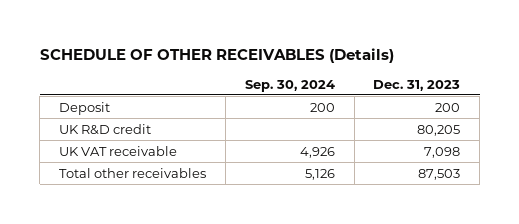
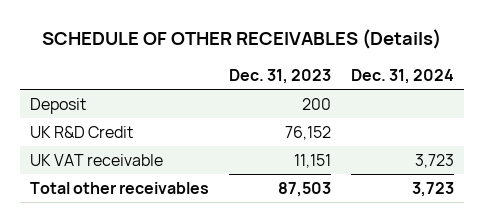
- | Sep. 30, 2024 | Dec. 31, 2023
+ | Dec. 31, 2023 | Dec. 31, 2024
- UK R&D credit | | 80,205
- UK VAT receivable | 4,926 | 7,098
+ UK R&D Credit | 76,152 |
+ UK VAT receivable | 11,151 | 3,723

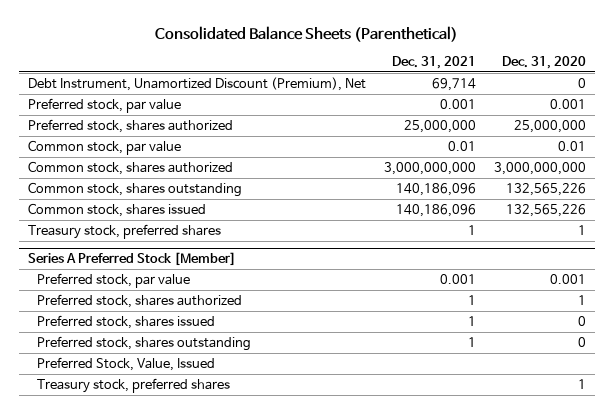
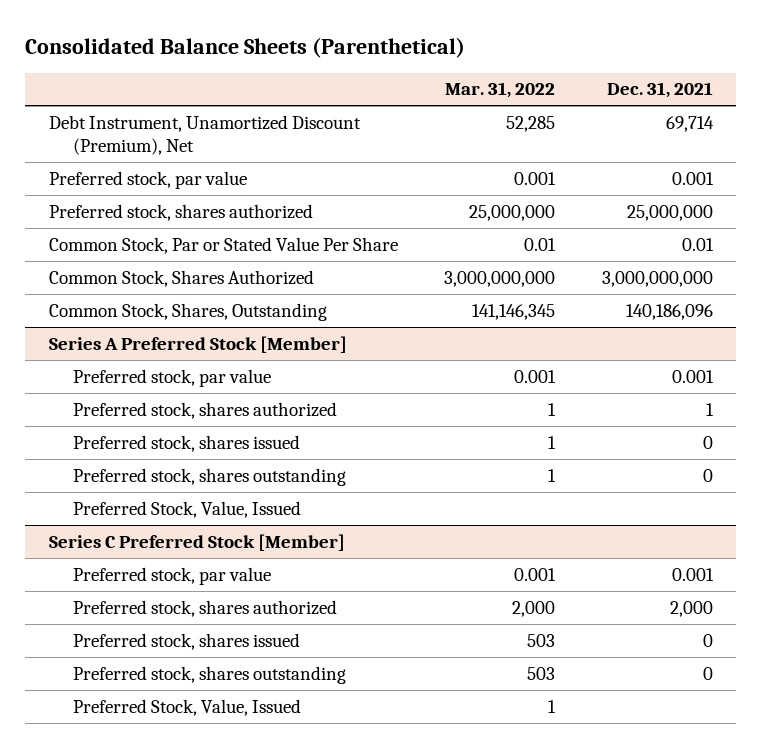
- | Dec. 31, 2021 | Dec. 31, 2020
+ | Mar. 31, 2022 | Dec. 31, 2021
- Common stock, par value | 0.01 | 0.01
- Common stock, shares authorized | 3,000,000,000 | 3,000,000,000
- Common stock, shares outstanding | 140,186,096 | 132,565,226
- Common stock, shares issued | 140,186,096 | 132,565,226
- Treasury stock, preferred shares | 1 | 1
+ Common Stock, Par or Stated Value Per Share | 0.01 | 0.01
+ Common Stock, Shares Authorized | 3,000,000,000 | 3,000,000,000
+ Common Stock, Shares, Outstanding | 141,146,345 | 140,186,096
@ Series A Preferred Stock [Member]
- Preferred stock, shares issued | 1 | 0
- Preferred stock, shares outstanding | 1 | 0
+ Preferred stock, shares issued | 1 | 0
+ Preferred stock, shares outstanding | 1 | 0
- Treasury stock, preferred shares | | 1
+ Series C Preferred Stock [Member]
+ Preferred stock, par value | 0.001 | 0.001
+ Preferred stock, shares authorized | 2,000 | 2,000
+ Preferred stock, shares issued | 503 | 0
+ Preferred stock, shares outstanding | 503 | 0
+ Preferred Stock, Value, Issued | 1 |

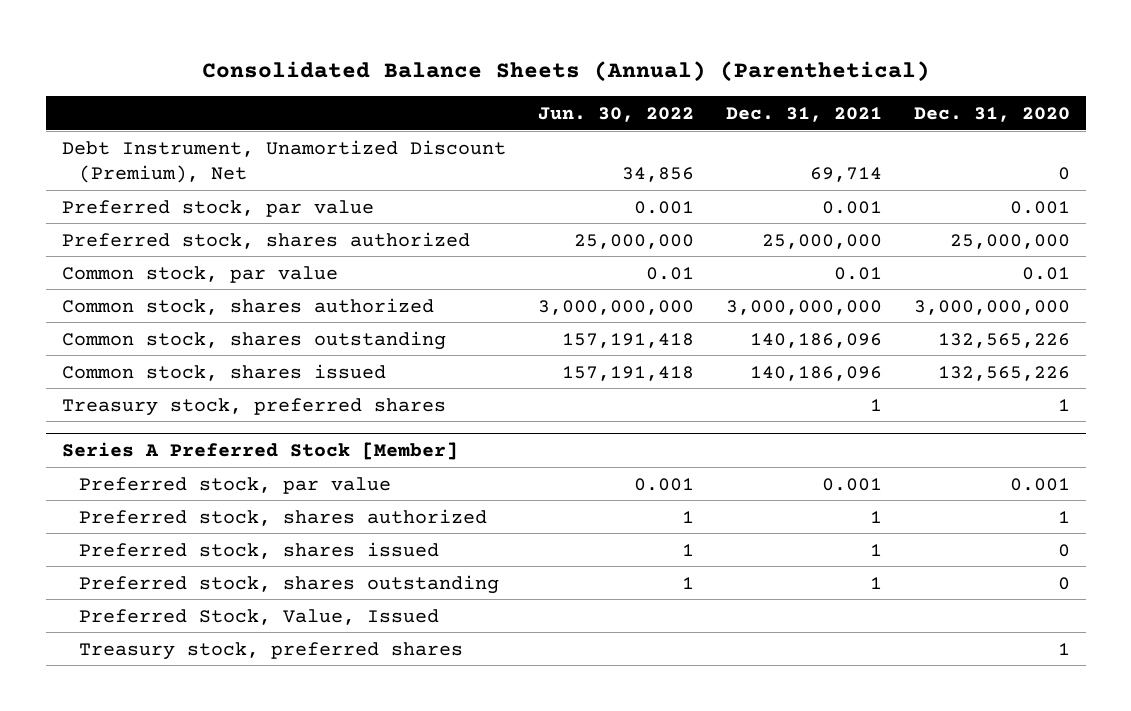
- Consolidated Balance Sheets (Parenthetical)
+ Consolidated Balance Sheets (Annual) (Parenthetical)
- | Mar. 31, 2022 | Dec. 31, 2021
+ | Jun. 30, 2022 | Dec. 31, 2021 | Dec. 31, 2020
- Common Stock, Par or Stated Value Per Share | 0.01 | 0.01
- Common Stock, Shares Authorized | 3,000,000,000 | 3,000,000,000
- Common Stock, Shares, Outstanding | 141,146,345 | 140,186,096
+ Common stock, par value | 0.01 | 0.01 | 0.01
+ Common stock, shares authorized | 3,000,000,000 | 3,000,000,000 | 3,000,000,000
+ Common stock, shares outstanding | 157,191,418 | 140,186,096 | 132,565,226
+ Common stock, shares issued | 157,191,418 | 140,186,096 | 132,565,226
+ Treasury stock, preferred shares | | 1 | 1
@ Series A Preferred Stock [Member]
- Preferred stock, shares issued | 1 | 0
- Preferred stock, shares outstanding | 1 | 0
- Preferred Stock, Value, Issued
- Series C Preferred Stock [Member]
- Preferred stock, par value | 0.001 | 0.001
- Preferred stock, shares authorized | 2,000 | 2,000
- Preferred stock, shares issued | 503 | 0
- Preferred stock, shares outstanding | 503 | 0
@ Series A Preferred Stock [Member]
+ Preferred stock, shares issued | 1 | 1 | 0
+ Preferred stock, shares outstanding | 1 | 1 | 0
+ Treasury stock, preferred shares | | | 1

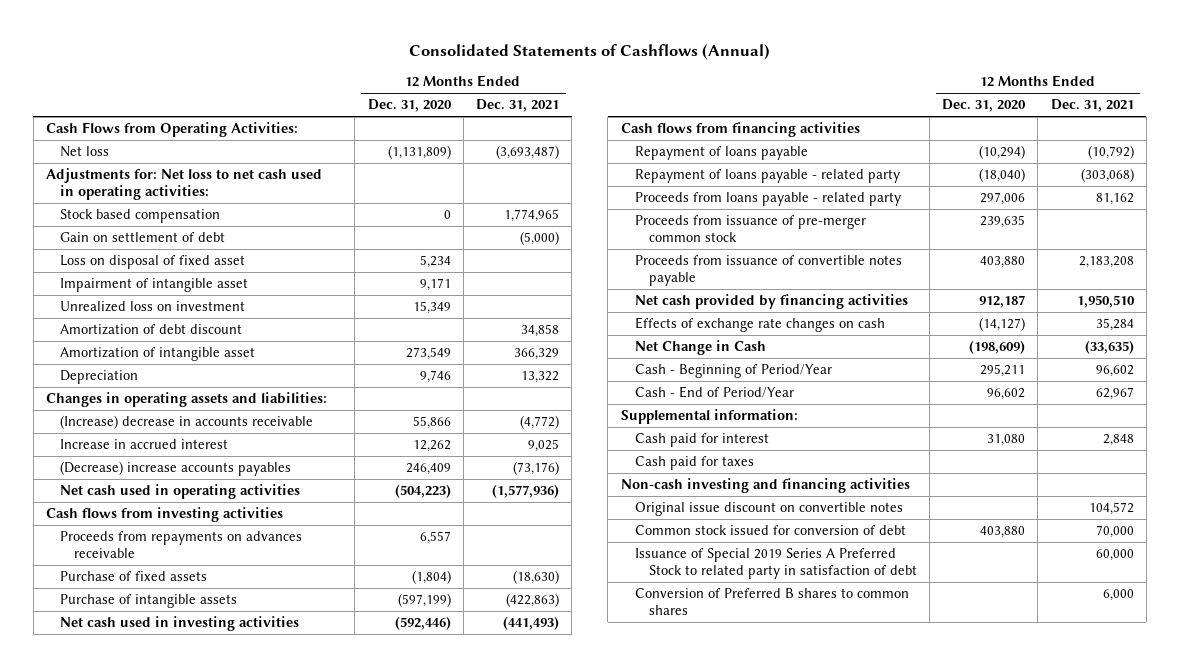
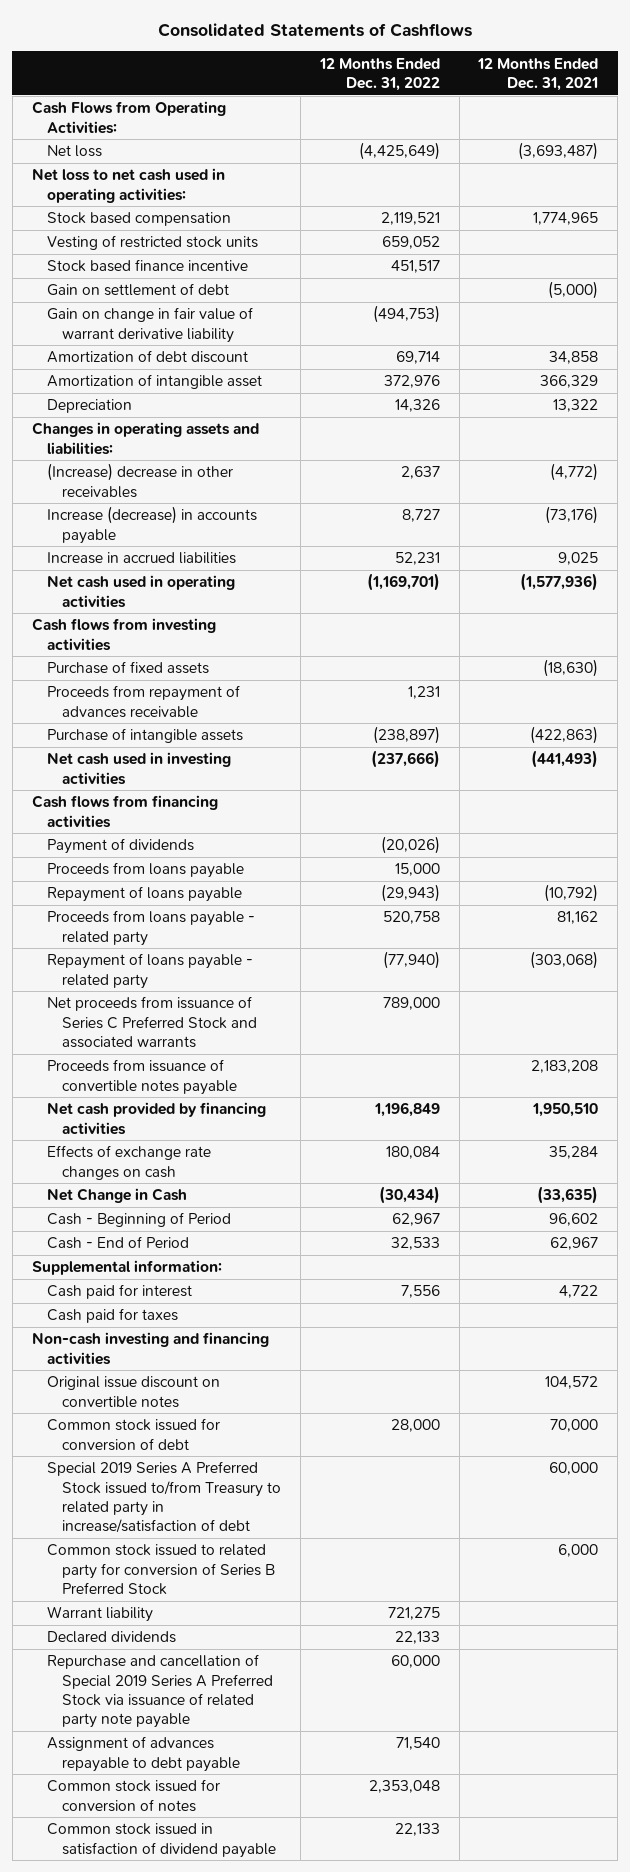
- Consolidated Statements of Cashflows (Annual)
+ Consolidated Statements of Cashflows
- | 12 Months Ended Dec. 31, 2020 | 12 Months Ended Dec. 31, 2021
+ | 12 Months Ended Dec. 31, 2022 | 12 Months Ended Dec. 31, 2021
- Adjustments for: Net loss to net cash used in operating activities:
+ Net loss to net cash used in operating activities:
+ Vesting of restricted stock units | 659,052 |
+ Stock based finance incentive | 451,517 |
- Loss on disposal of fixed asset | 5,234 |
- Impairment of intangible asset | 9,171 |
- Unrealized loss on investment | 15,349 |
+ Gain on change in fair value of warrant derivative liability | (494,753) |
- (Increase) decrease in accounts receivable | 55,866 | (4,772)
- Increase in accrued interest | 12,262 | 9,025
- (Decrease) increase accounts payables | 246,409 | (73,176)
+ (Increase) decrease in other receivables | 2,637 | (4,772)
+ Increase (decrease) in accounts payable | 8,727 | (73,176)
+ Increase in accrued liabilities | 52,231 | 9,025
- Proceeds from repayments on advances receivable | 6,557 |
+ Proceeds from repayment of advances receivable | 1,231 |
+ Payment of dividends | (20,026) |
+ Proceeds from loans payable | 15,000 |
- Proceeds from issuance of pre-merger common stock | 239,635 |
moved down: Repayment of loans payable - related party | (77,940) | (303,068)
+ Net proceeds from issuance of Series C Preferred Stock and associated warrants | 789,000 |
- Cash - Beginning of Period/Year | 295,211 | 96,602
- Cash - End of Period/Year | 96,602 | 62,967
+ Cash - Beginning of Period | 62,967 | 96,602
+ Cash - End of Period | 32,533 | 62,967
- Cash paid for interest | 31,080 | 2,848
+ Cash paid for interest | 7,556 | 4,722
- Issuance of Special 2019 Series A Preferred Stock to related party in satisfaction of debt | | 60,000
- Conversion of Preferred B shares to common shares | | 6,000
+ Special 2019 Series A Preferred Stock issued to/from Treasury to related party in increase/satisfaction of debt | | 60,000
+ Common stock issued to related party for conversion of Series B Preferred Stock | | 6,000
+ Warrant liability | 721,275 |
+ Declared dividends | 22,133 |
+ Repurchase and cancellation of Special 2019 Series A Preferred Stock via issuance of related party note payable | 60,000 |
+ Assignment of advances repayable to debt payable | 71,540 |
+ Common stock issued for conversion of notes | 2,353,048 |
+ Common stock issued in satisfaction of dividend payable | 22,133 |

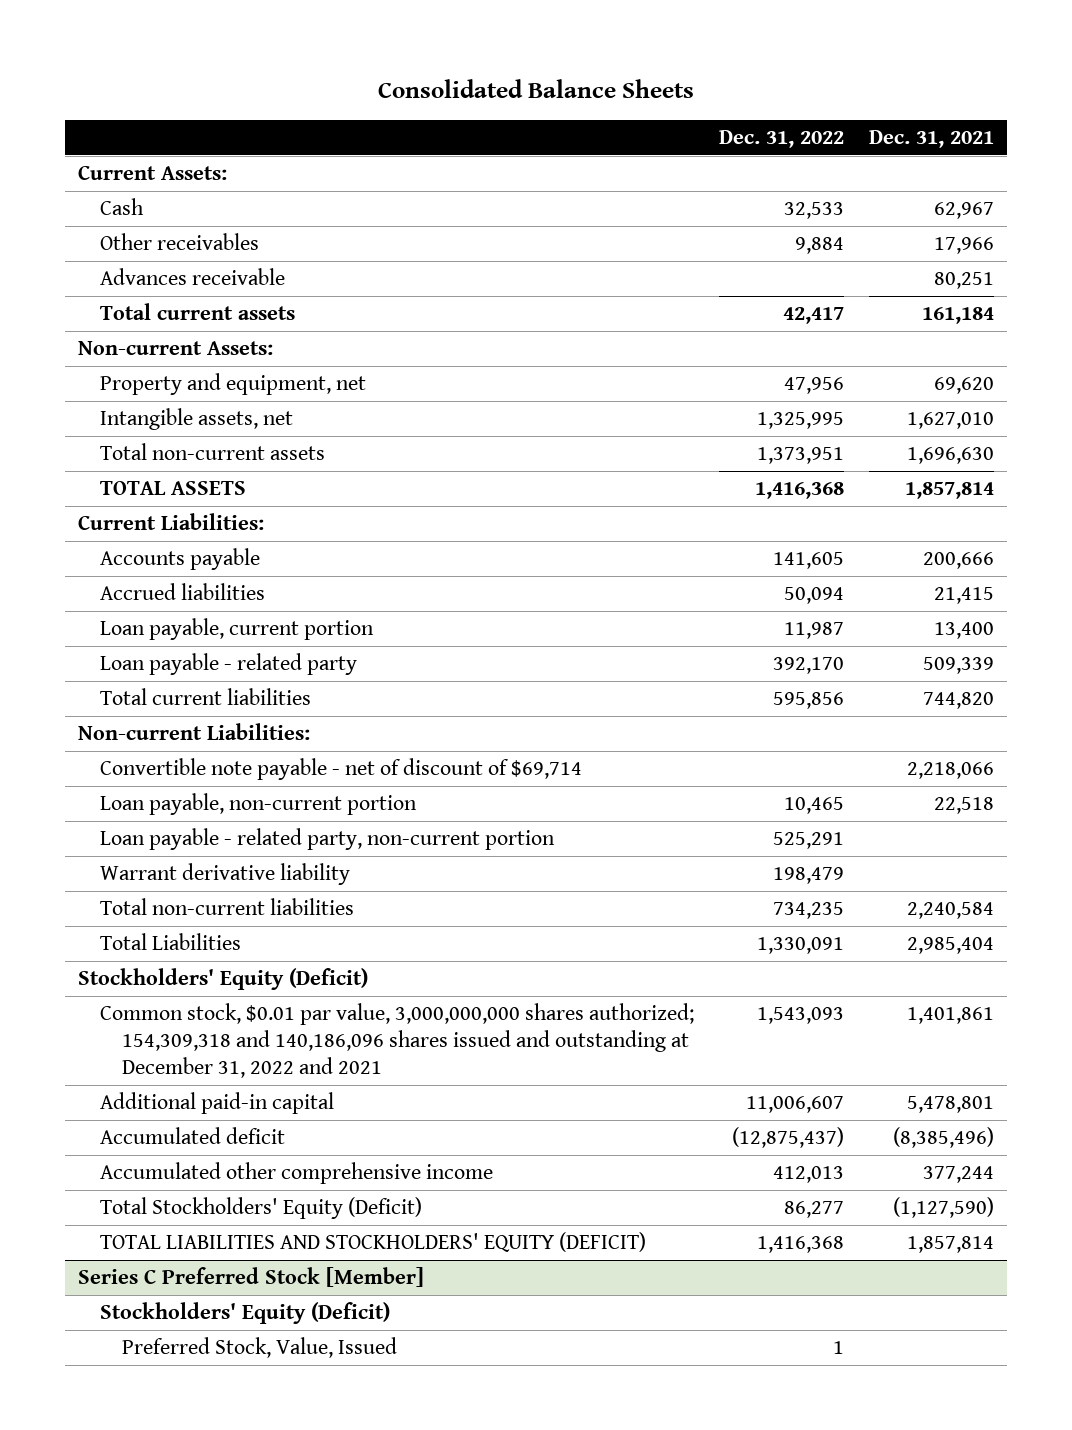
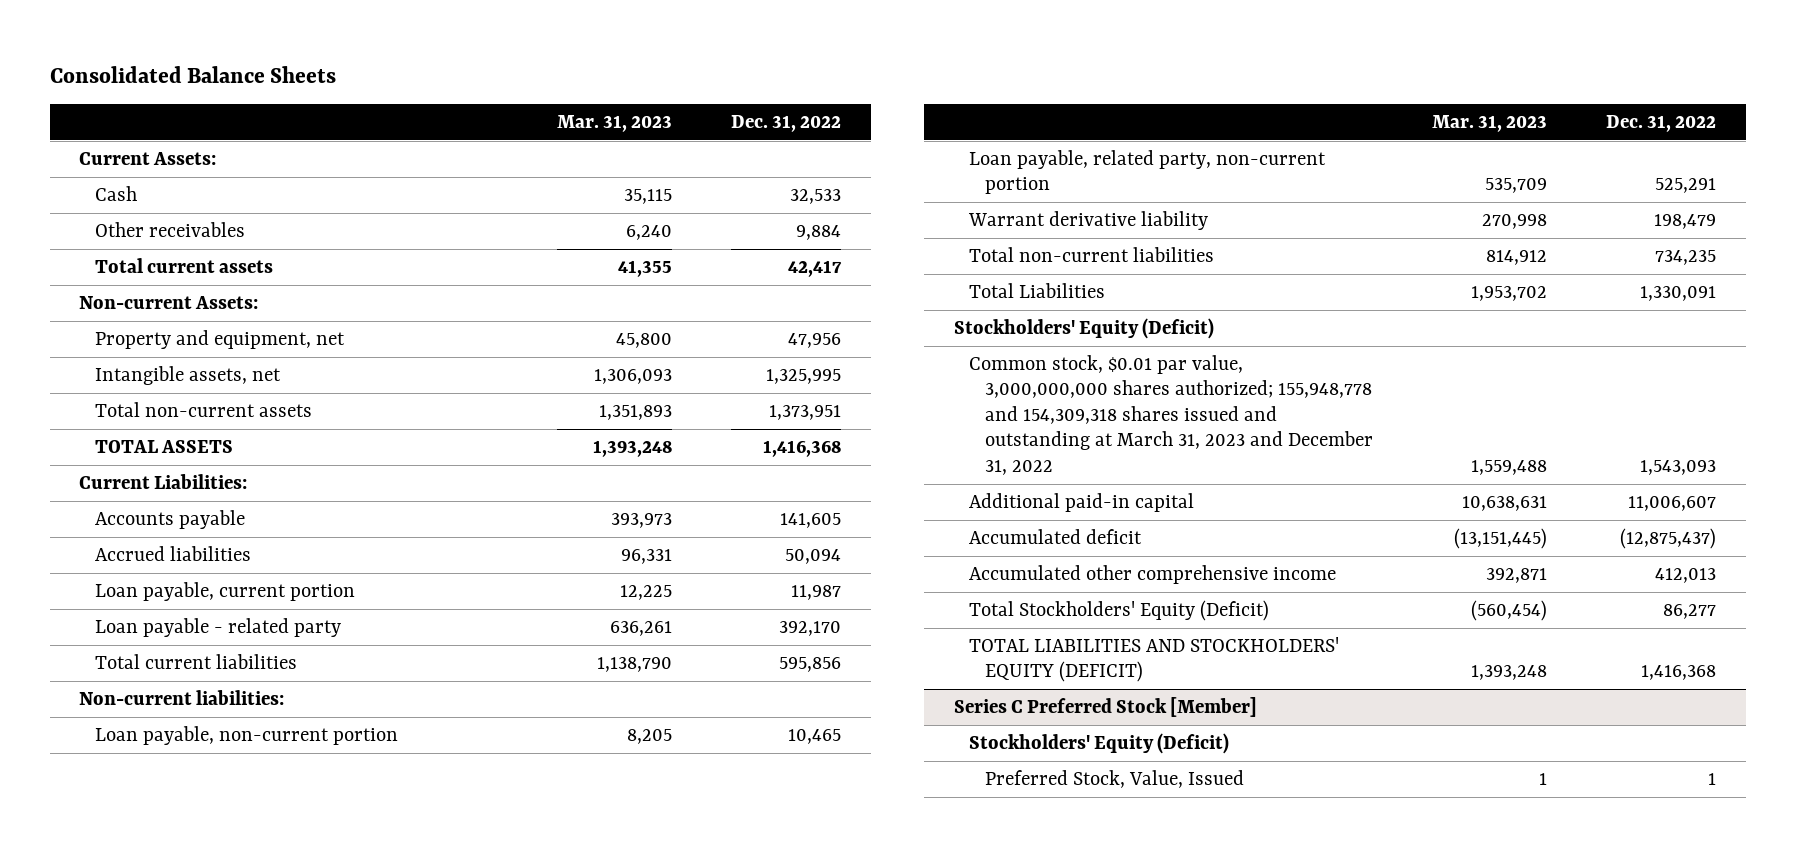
- | Dec. 31, 2022 | Dec. 31, 2021
+ | Mar. 31, 2023 | Dec. 31, 2022
- Advances receivable | | 80,251
- Non-current Liabilities:
- Convertible note payable - net of discount of $69,714 | | 2,218,066
+ Non-current liabilities:
- Loan payable - related party, non-current portion | 525,291 |
+ Loan payable, related party, non-current portion | 535,709 | 525,291
- Common stock, $0.01 par value, 3,000,000,000 shares authorized; 154,309,318 and 140,186,096 shares issued and outstanding at December 31, 2022 and 2021 | 1,543,093 | 1,401,861
+ Common stock, $0.01 par value, 3,000,000,000 shares authorized; 155,948,778 and 154,309,318 shares issued and outstanding at March 31, 2023 and December 31, 2022 | 1,559,488 | 1,543,093

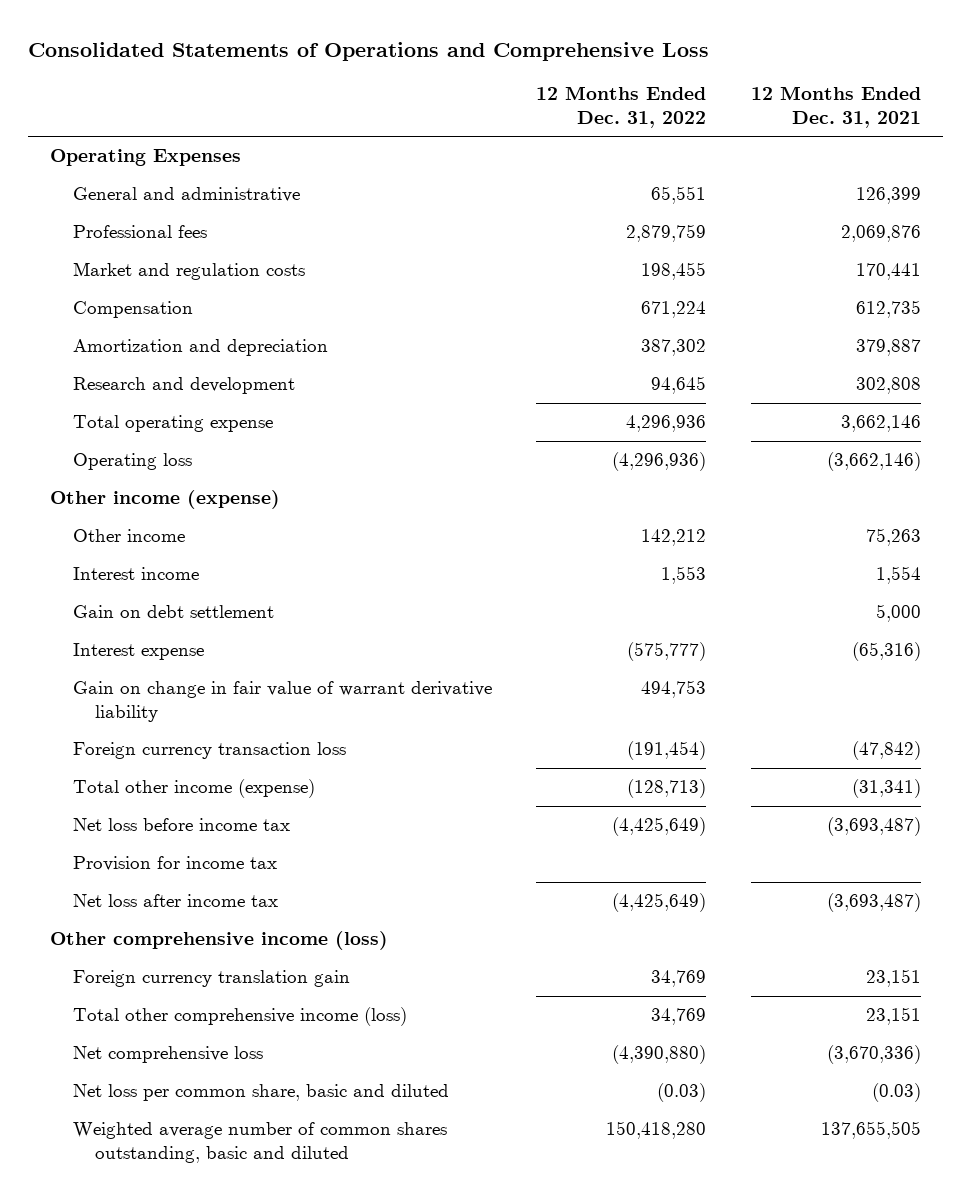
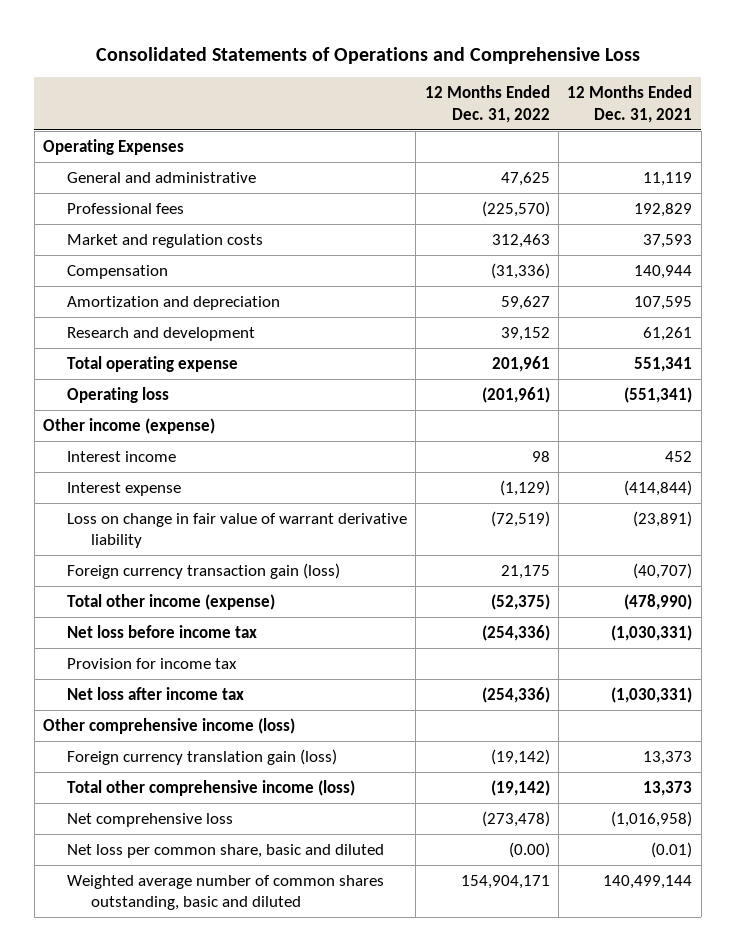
- General and administrative | 65,551 | 126,399
- Professional fees | 2,879,759 | 2,069,876
- Market and regulation costs | 198,455 | 170,441
- Compensation | 671,224 | 612,735
- Amortization and depreciation | 387,302 | 379,887
- Research and development | 94,645 | 302,808
- Total operating expense | 4,296,936 | 3,662,146
- Operating loss | (4,296,936) | (3,662,146)
+ General and administrative | 47,625 | 11,119
+ Professional fees | (225,570) | 192,829
+ Market and regulation costs | 312,463 | 37,593
+ Compensation | (31,336) | 140,944
+ Amortization and depreciation | 59,627 | 107,595
+ Research and development | 39,152 | 61,261
+ Total operating expense | 201,961 | 551,341
+ Operating loss | (201,961) | (551,341)
- Other income | 142,212 | 75,263
- Interest income | 1,553 | 1,554
- Gain on debt settlement | | 5,000
- Interest expense | (575,777) | (65,316)
- Gain on change in fair value of warrant derivative liability | 494,753 |
- Foreign currency transaction loss | (191,454) | (47,842)
- Total other income (expense) | (128,713) | (31,341)
- Net loss before income tax | (4,425,649) | (3,693,487)
+ Interest income | 98 | 452
+ Interest expense | (1,129) | (414,844)
+ Loss on change in fair value of warrant derivative liability | (72,519) | (23,891)
+ Foreign currency transaction gain (loss) | 21,175 | (40,707)
+ Total other income (expense) | (52,375) | (478,990)
+ Net loss before income tax | (254,336) | (1,030,331)
- Net loss after income tax | (4,425,649) | (3,693,487)
+ Net loss after income tax | (254,336) | (1,030,331)
- Foreign currency translation gain | 34,769 | 23,151
- Total other comprehensive income (loss) | 34,769 | 23,151
- Net comprehensive loss | (4,390,880) | (3,670,336)
- Net loss per common share, basic and diluted | (0.03) | (0.03)
- Weighted average number of common shares outstanding, basic and diluted | 150,418,280 | 137,655,505
+ Foreign currency translation gain (loss) | (19,142) | 13,373
+ Total other comprehensive income (loss) | (19,142) | 13,373
+ Net comprehensive loss | (273,478) | (1,016,958)
+ Net loss per common share, basic and diluted | (0.00) | (0.01)
+ Weighted average number of common shares outstanding, basic and diluted | 154,904,171 | 140,499,144

